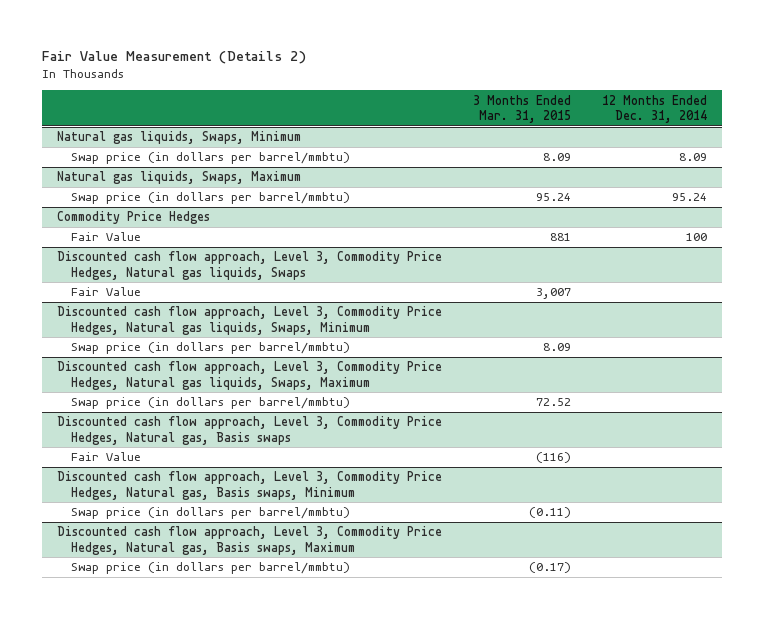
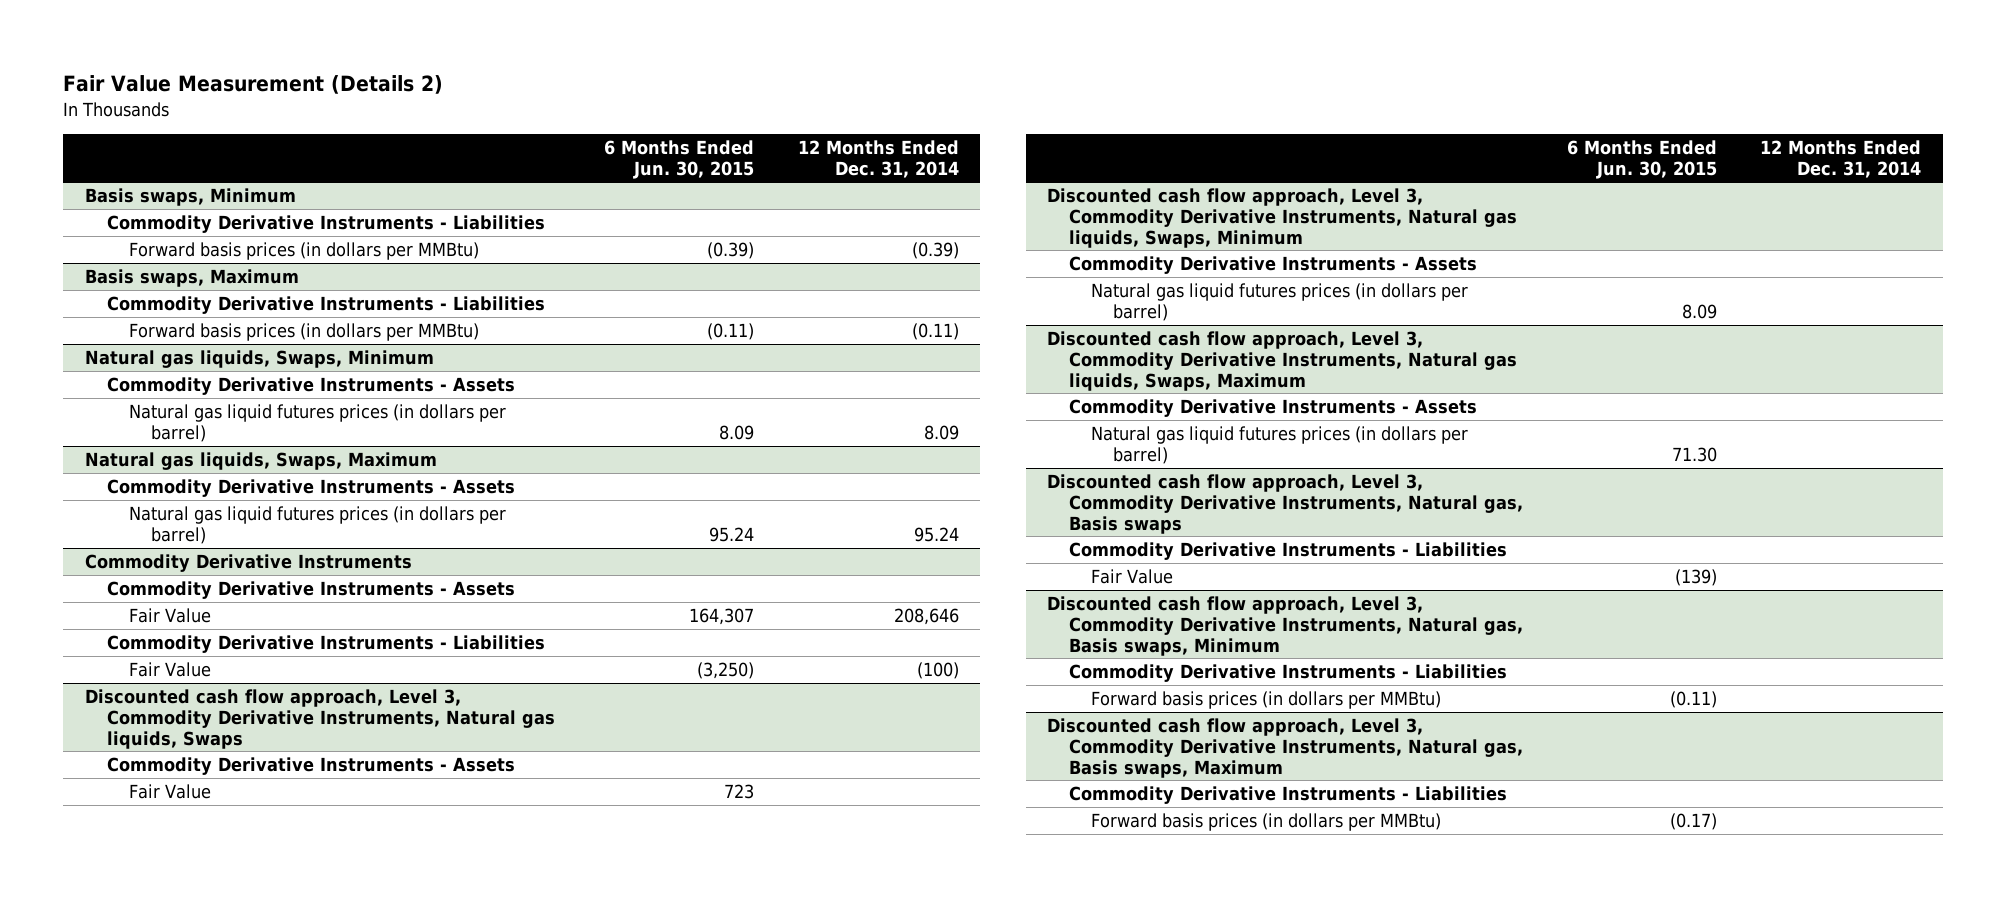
- | 3 Months Ended Mar. 31, 2015 | 12 Months Ended Dec. 31, 2014
+ | 6 Months Ended Jun. 30, 2015 | 12 Months Ended Dec. 31, 2014
+ Basis swaps, Minimum
+ Commodity Derivative Instruments - Liabilities
+ Forward basis prices (in dollars per MMBtu) | (0.39) | (0.39)
+ Basis swaps, Maximum
+ Commodity Derivative Instruments - Liabilities
+ Forward basis prices (in dollars per MMBtu) | (0.11) | (0.11)
@ Natural gas liquids, Swaps, Minimum
- Swap price (in dollars per barrel/mmbtu) | 8.09 | 8.09
+ Commodity Derivative Instruments - Assets
+ Natural gas liquid futures prices (in dollars per barrel) | 8.09 | 8.09
@ Natural gas liquids, Swaps, Maximum
- Swap price (in dollars per barrel/mmbtu) | 95.24 | 95.24
- Commodity Price Hedges
- Fair Value | 881 | 100
- Discounted cash flow approach, Level 3, Commodity Price Hedges, Natural gas liquids, Swaps
@ Natural gas liquids, Swaps, Maximum
+ Commodity Derivative Instruments - Assets
+ Natural gas liquid futures prices (in dollars per barrel) | 95.24 | 95.24
+ Commodity Derivative Instruments
+ Commodity Derivative Instruments - Assets
+ Fair Value | 164,307 | 208,646
+ Commodity Derivative Instruments - Liabilities
+ Fair Value | (3,250) | (100)
+ Discounted cash flow approach, Level 3, Commodity Derivative Instruments, Natural gas liquids, Swaps
+ Commodity Derivative Instruments - Assets
- Discounted cash flow approach, Level 3, Commodity Price Hedges, Natural gas liquids, Swaps, Minimum
- Swap price (in dollars per barrel/mmbtu) | 8.09 |
- Discounted cash flow approach, Level 3, Commodity Price Hedges, Natural gas liquids, Swaps, Maximum
- Swap price (in dollars per barrel/mmbtu) | 72.52 |
- Discounted cash flow approach, Level 3, Commodity Price Hedges, Natural gas, Basis swaps
+ Discounted cash flow approach, Level 3, Commodity Derivative Instruments, Natural gas liquids, Swaps, Minimum
+ Commodity Derivative Instruments - Assets
+ Natural gas liquid futures prices (in dollars per barrel) | 8.09 |
+ Discounted cash flow approach, Level 3, Commodity Derivative Instruments, Natural gas liquids, Swaps, Maximum
+ Commodity Derivative Instruments - Assets
+ Natural gas liquid futures prices (in dollars per barrel) | 71.30 |
+ Discounted cash flow approach, Level 3, Commodity Derivative Instruments, Natural gas, Basis swaps
+ Commodity Derivative Instruments - Liabilities
- Discounted cash flow approach, Level 3, Commodity Price Hedges, Natural gas, Basis swaps, Minimum
- Swap price (in dollars per barrel/mmbtu) | (0.11) |
- Discounted cash flow approach, Level 3, Commodity Price Hedges, Natural gas, Basis swaps, Maximum
- Swap price (in dollars per barrel/mmbtu) | (0.17) |
+ Discounted cash flow approach, Level 3, Commodity Derivative Instruments, Natural gas, Basis swaps, Minimum
+ Commodity Derivative Instruments - Liabilities
+ Forward basis prices (in dollars per MMBtu) | (0.11) |
+ Discounted cash flow approach, Level 3, Commodity Derivative Instruments, Natural gas, Basis swaps, Maximum
+ Commodity Derivative Instruments - Liabilities
+ Forward basis prices (in dollars per MMBtu) | (0.17) |

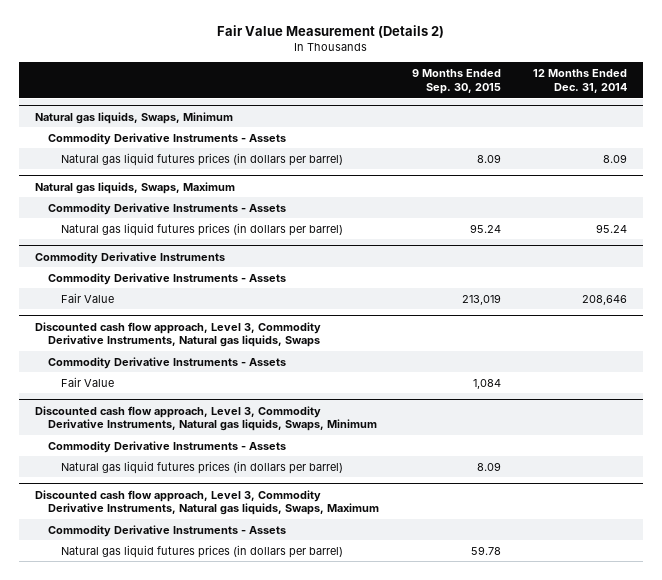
- | 6 Months Ended Jun. 30, 2015 | 12 Months Ended Dec. 31, 2014
+ | 9 Months Ended Sep. 30, 2015 | 12 Months Ended Dec. 31, 2014
- Basis swaps, Minimum
- Commodity Derivative Instruments - Liabilities
- Forward basis prices (in dollars per MMBtu) | (0.39) | (0.39)
- Basis swaps, Maximum
- Commodity Derivative Instruments - Liabilities
- Forward basis prices (in dollars per MMBtu) | (0.11) | (0.11)
@ Commodity Derivative Instruments
- Commodity Derivative Instruments - Liabilities
- Fair Value | (3,250) | (100)
- Discounted cash flow approach, Level 3, Commodity Derivative Instruments, Natural gas, Basis swaps
- Commodity Derivative Instruments - Liabilities
- Fair Value | (139) |
- Discounted cash flow approach, Level 3, Commodity Derivative Instruments, Natural gas, Basis swaps, Minimum
- Commodity Derivative Instruments - Liabilities
- Forward basis prices (in dollars per MMBtu) | (0.11) |
- Discounted cash flow approach, Level 3, Commodity Derivative Instruments, Natural gas, Basis swaps, Maximum
- Commodity Derivative Instruments - Liabilities
- Forward basis prices (in dollars per MMBtu) | (0.17) |

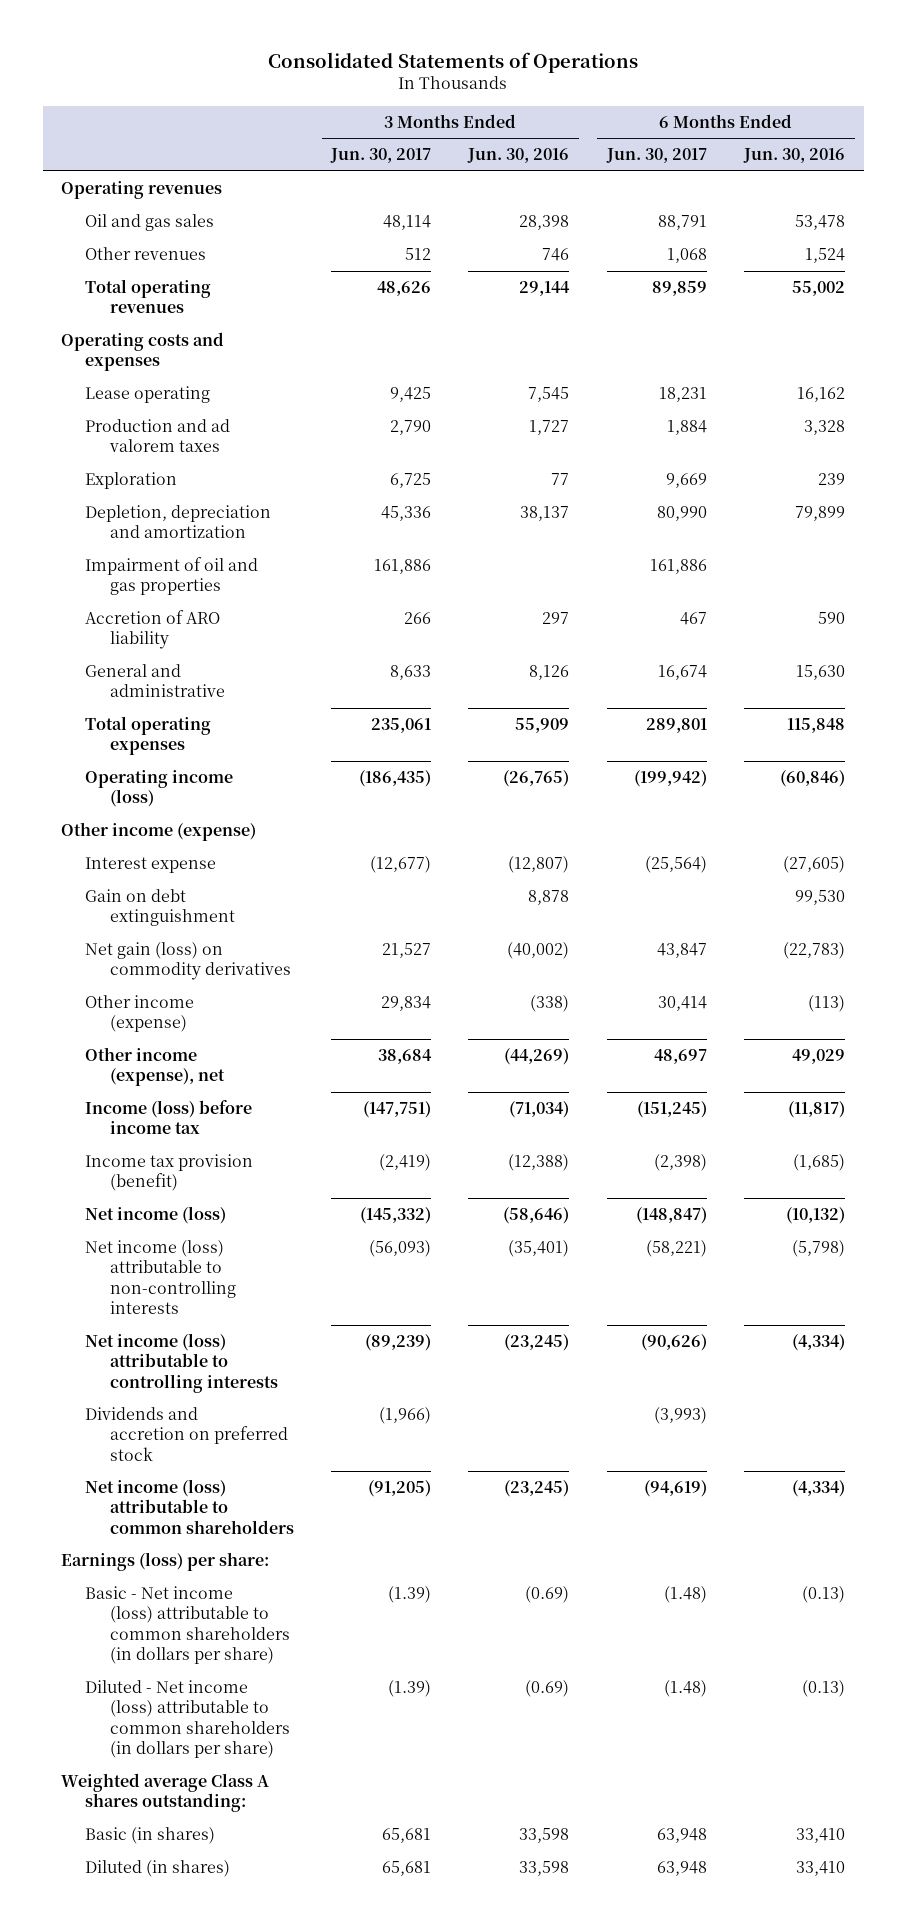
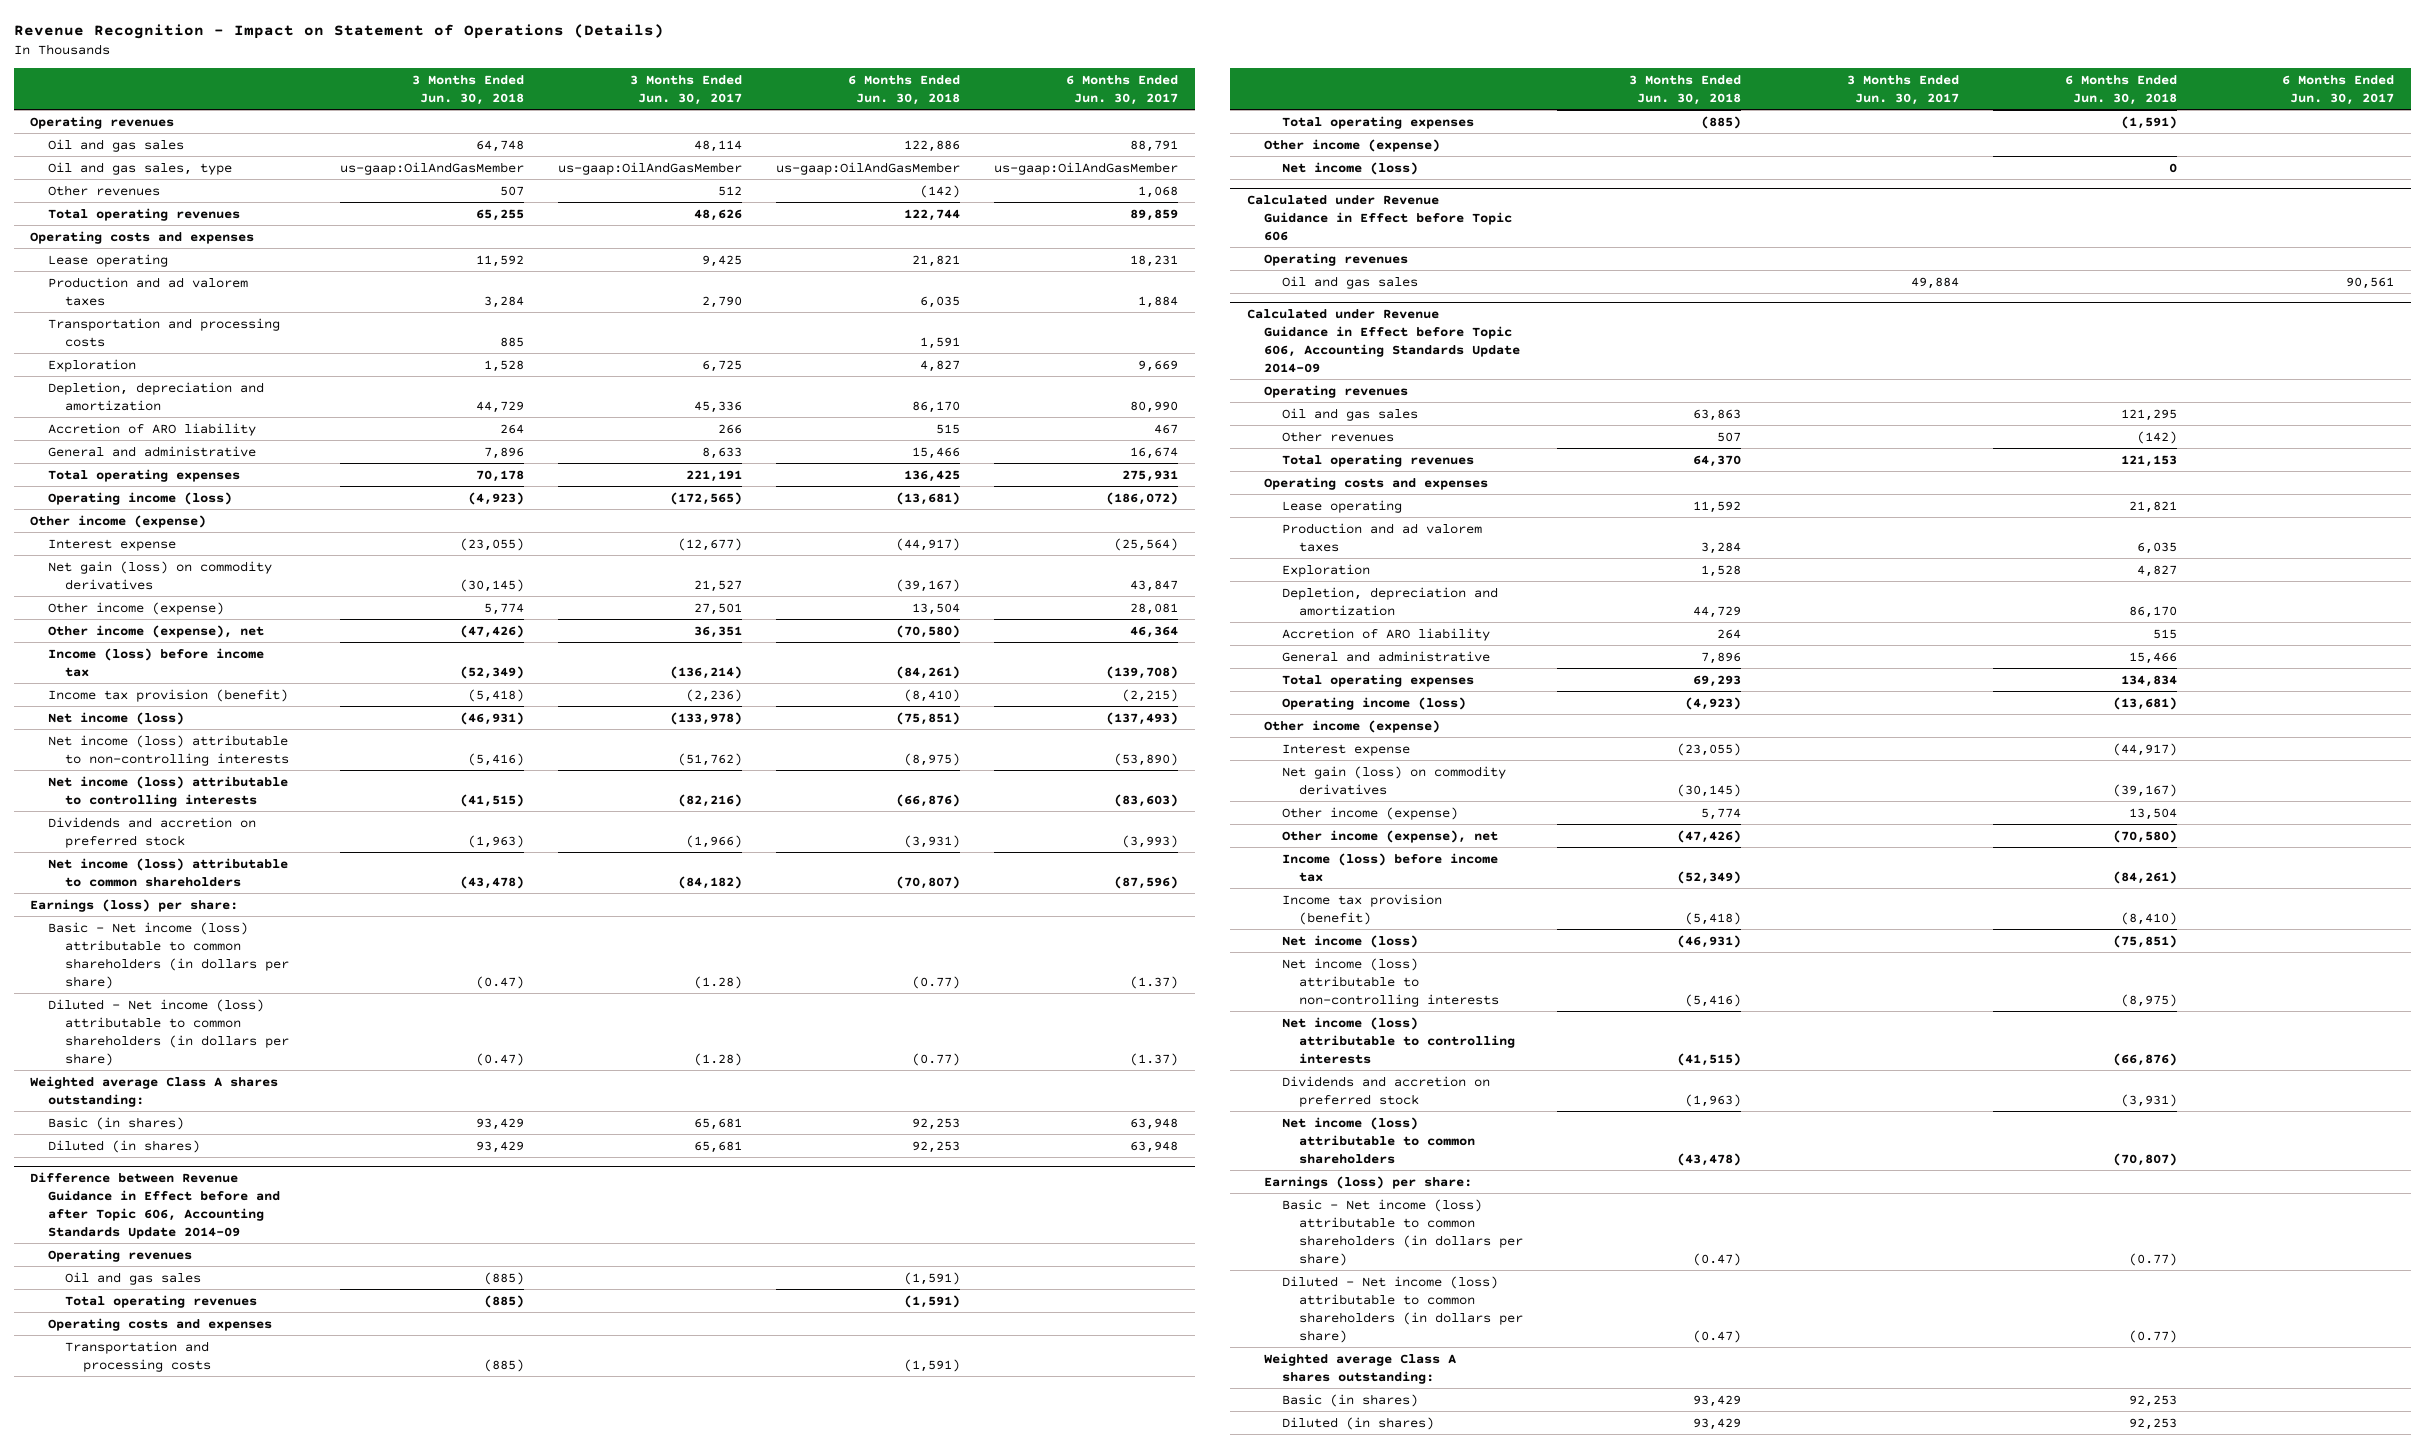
- Consolidated Statements of Operations
+ Revenue Recognition - Impact on Statement of Operations (Details)
- | 3 Months Ended Jun. 30, 2017 | 3 Months Ended Jun. 30, 2016 | 6 Months Ended Jun. 30, 2017 | 6 Months Ended Jun. 30, 2016
+ | 3 Months Ended Jun. 30, 2018 | 3 Months Ended Jun. 30, 2017 | 6 Months Ended Jun. 30, 2018 | 6 Months Ended Jun. 30, 2017
+ Oil and gas sales, type | us-gaap:OilAndGasMember | us-gaap:OilAndGasMember | us-gaap:OilAndGasMember | us-gaap:OilAndGasMember
+ Transportation and processing costs | 885 | | 1,591 |
- Impairment of oil and gas properties | 161,886 | | 161,886 |
- Total operating expenses | 235,061 | 55,909 | 289,801 | 115,848
- Operating income (loss) | (186,435) | (26,765) | (199,942) | (60,846)
+ Total operating expenses | 70,178 | 221,191 | 136,425 | 275,931
+ Operating income (loss) | (4,923) | (172,565) | (13,681) | (186,072)
- Gain on debt extinguishment | | 8,878 | | 99,530
- Other income (expense) | 29,834 | (338) | 30,414 | (113)
- Other income (expense), net | 38,684 | (44,269) | 48,697 | 49,029
- Income (loss) before income tax | (147,751) | (71,034) | (151,245) | (11,817)
- Income tax provision (benefit) | (2,419) | (12,388) | (2,398) | (1,685)
- Net income (loss) | (145,332) | (58,646) | (148,847) | (10,132)
- Net income (loss) attributable to non-controlling interests | (56,093) | (35,401) | (58,221) | (5,798)
- Net income (loss) attributable to controlling interests | (89,239) | (23,245) | (90,626) | (4,334)
+ Other income (expense) | 5,774 | 27,501 | 13,504 | 28,081
+ Other income (expense), net | (47,426) | 36,351 | (70,580) | 46,364
+ Income (loss) before income tax | (52,349) | (136,214) | (84,261) | (139,708)
+ Income tax provision (benefit) | (5,418) | (2,236) | (8,410) | (2,215)
+ Net income (loss) | (46,931) | (133,978) | (75,851) | (137,493)
+ Net income (loss) attributable to non-controlling interests | (5,416) | (51,762) | (8,975) | (53,890)
+ Net income (loss) attributable to controlling interests | (41,515) | (82,216) | (66,876) | (83,603)
- Net income (loss) attributable to common shareholders | (91,205) | (23,245) | (94,619) | (4,334)
+ Net income (loss) attributable to common shareholders | (43,478) | (84,182) | (70,807) | (87,596)
- Basic - Net income (loss) attributable to common shareholders (in dollars per share) | (1.39) | (0.69) | (1.48) | (0.13)
- Diluted - Net income (loss) attributable to common shareholders (in dollars per share) | (1.39) | (0.69) | (1.48) | (0.13)
+ Basic - Net income (loss) attributable to common shareholders (in dollars per share) | (0.47) | (1.28) | (0.77) | (1.37)
+ Diluted - Net income (loss) attributable to common shareholders (in dollars per share) | (0.47) | (1.28) | (0.77) | (1.37)
+ Difference between Revenue Guidance in Effect before and after Topic 606, Accounting Standards Update 2014-09
+ Operating revenues
+ Oil and gas sales | (885) | | (1,591) |
+ Total operating revenues | (885) | | (1,591) |
+ Operating costs and expenses
+ Transportation and processing costs | (885) | | (1,591) |
+ Total operating expenses | (885) | | (1,591) |
+ Other income (expense)
+ Net income (loss) | | | 0 |
+ Calculated under Revenue Guidance in Effect before Topic 606
+ Operating revenues
+ Oil and gas sales | | 49,884 | | 90,561
+ Calculated under Revenue Guidance in Effect before Topic 606, Accounting Standards Update 2014-09
+ Operating revenues
+ Oil and gas sales | 63,863 | | 121,295 |
+ Other revenues | 507 | | (142) |
+ Total operating revenues | 64,370 | | 121,153 |
+ Operating costs and expenses
+ Lease operating | 11,592 | | 21,821 |
+ Production and ad valorem taxes | 3,284 | | 6,035 |
+ Exploration | 1,528 | | 4,827 |
+ Depletion, depreciation and amortization | 44,729 | | 86,170 |
+ Accretion of ARO liability | 264 | | 515 |
+ General and administrative | 7,896 | | 15,466 |
+ Total operating expenses | 69,293 | | 134,834 |
+ Operating income (loss) | (4,923) | | (13,681) |
+ Other income (expense)
+ Interest expense | (23,055) | | (44,917) |
+ Net gain (loss) on commodity derivatives | (30,145) | | (39,167) |
+ Other income (expense) | 5,774 | | 13,504 |
+ Other income (expense), net | (47,426) | | (70,580) |
+ Income (loss) before income tax | (52,349) | | (84,261) |
+ Income tax provision (benefit) | (5,418) | | (8,410) |
+ Net income (loss) | (46,931) | | (75,851) |
+ Net income (loss) attributable to non-controlling interests | (5,416) | | (8,975) |
+ Net income (loss) attributable to controlling interests | (41,515) | | (66,876) |
+ Dividends and accretion on preferred stock | (1,963) | | (3,931) |
+ Net income (loss) attributable to common shareholders | (43,478) | | (70,807) |
+ Earnings (loss) per share:
+ Basic - Net income (loss) attributable to common shareholders (in dollars per share) | (0.47) | | (0.77) |
+ Diluted - Net income (loss) attributable to common shareholders (in dollars per share) | (0.47) | | (0.77) |
+ Weighted average Class A shares outstanding:
+ Basic (in shares) | 93,429 | | 92,253 |
+ Diluted (in shares) | 93,429 | | 92,253 |

